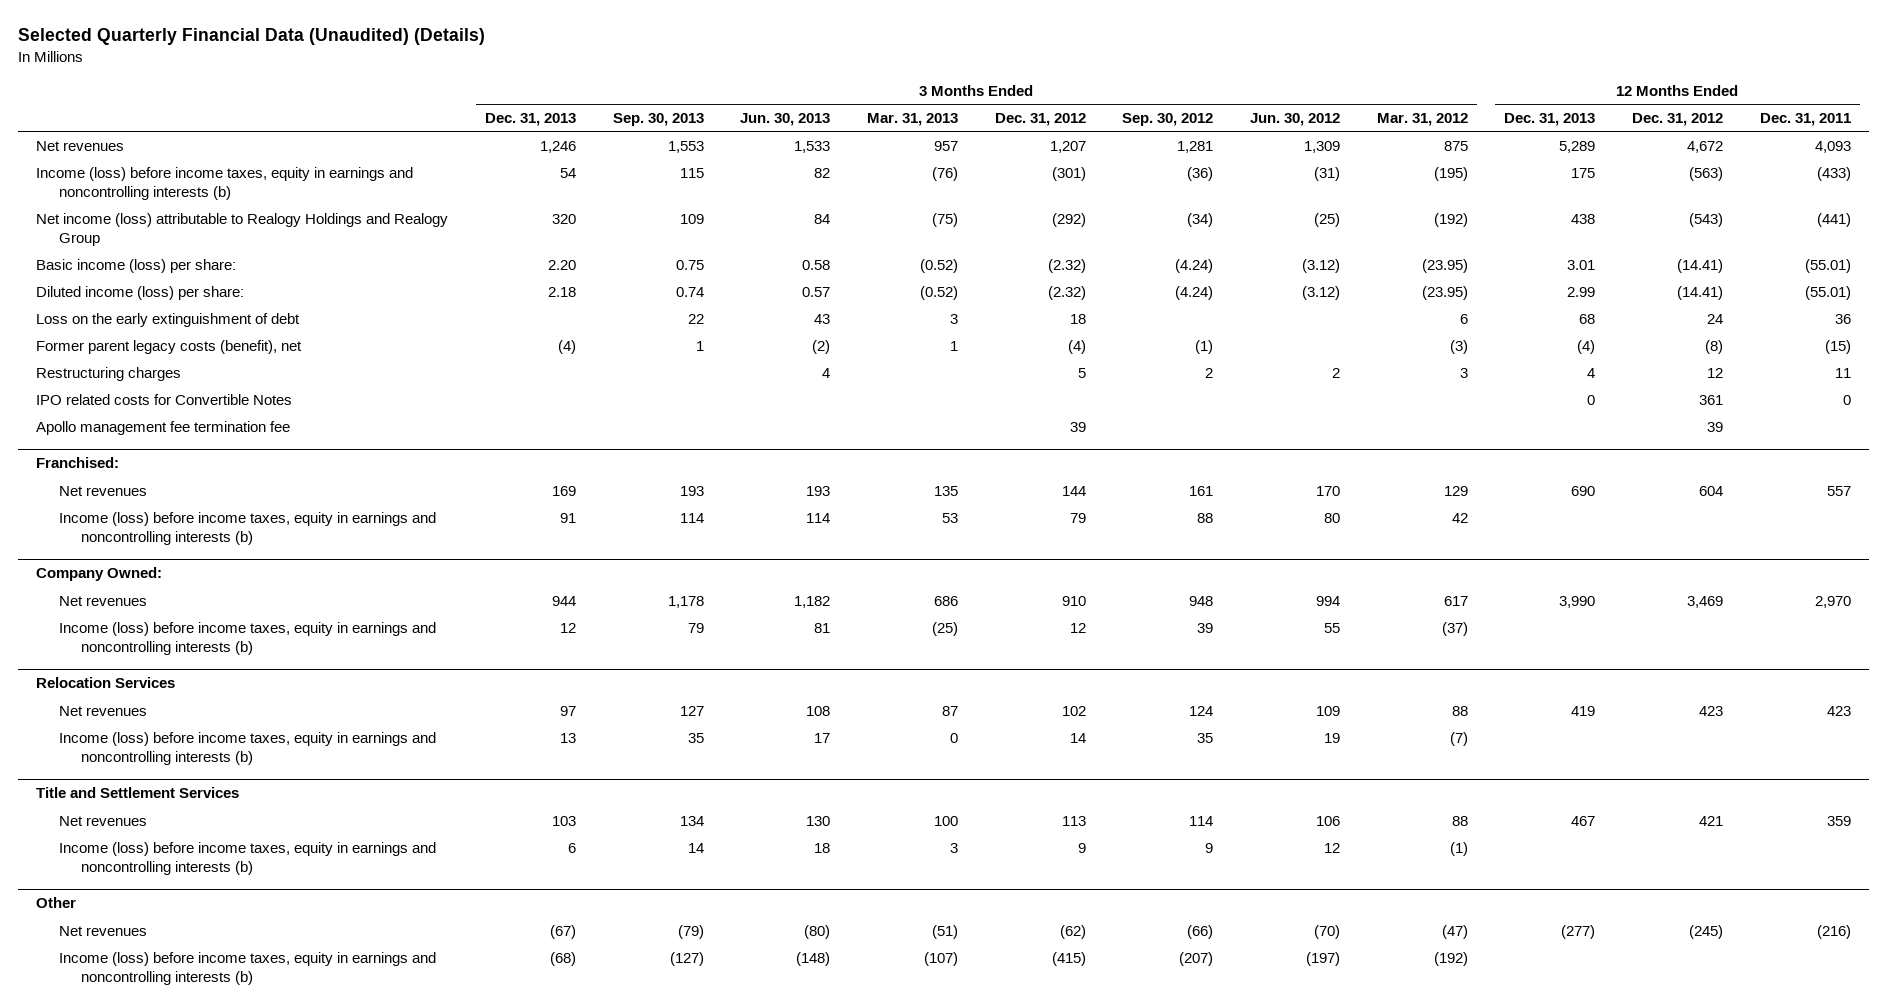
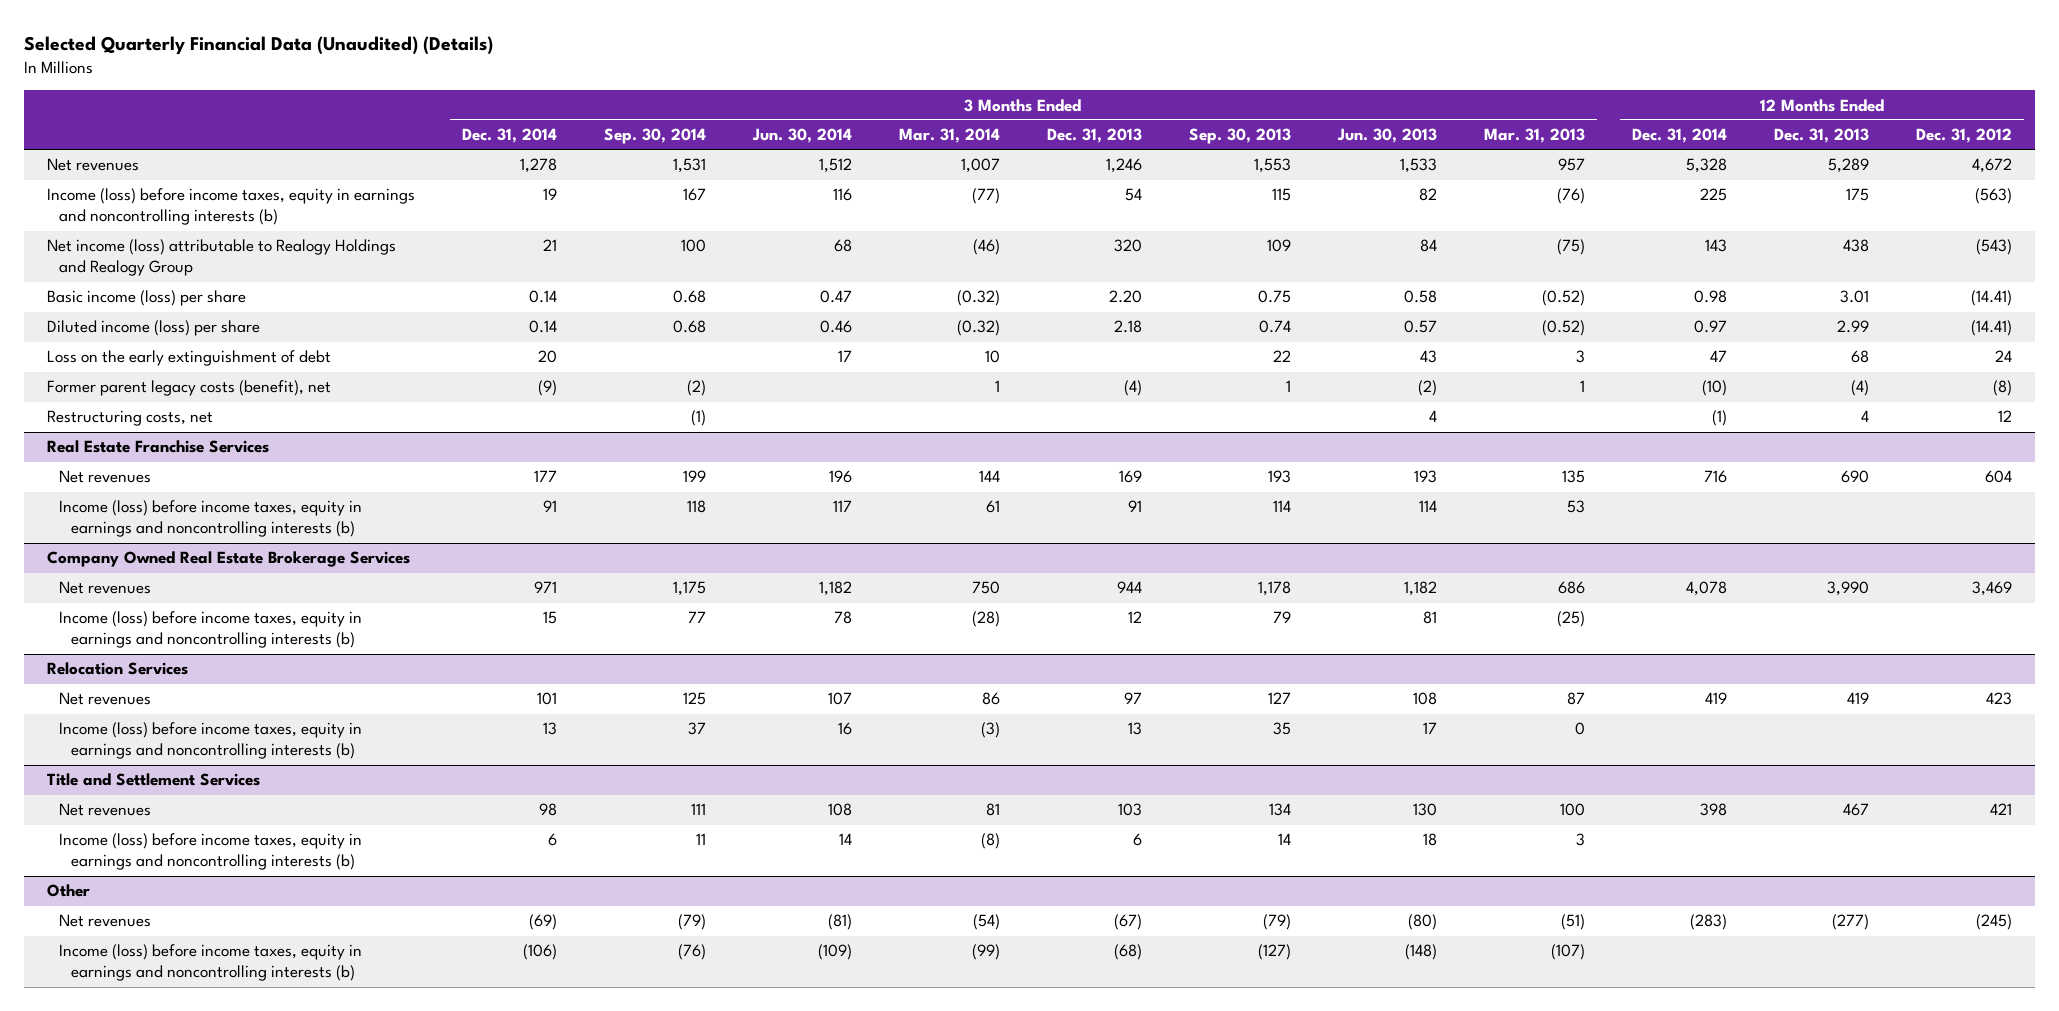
- | 3 Months Ended Dec. 31, 2013 | 3 Months Ended Sep. 30, 2013 | 3 Months Ended Jun. 30, 2013 | 3 Months Ended Mar. 31, 2013 | 3 Months Ended Dec. 31, 2012 | 3 Months Ended Sep. 30, 2012 | 3 Months Ended Jun. 30, 2012 | 3 Months Ended Mar. 31, 2012 | 12 Months Ended Dec. 31, 2013 | 12 Months Ended Dec. 31, 2012 | 12 Months Ended Dec. 31, 2011
+ | 3 Months Ended Dec. 31, 2014 | 3 Months Ended Sep. 30, 2014 | 3 Months Ended Jun. 30, 2014 | 3 Months Ended Mar. 31, 2014 | 3 Months Ended Dec. 31, 2013 | 3 Months Ended Sep. 30, 2013 | 3 Months Ended Jun. 30, 2013 | 3 Months Ended Mar. 31, 2013 | 12 Months Ended Dec. 31, 2014 | 12 Months Ended Dec. 31, 2013 | 12 Months Ended Dec. 31, 2012
- Basic income (loss) per share: | 2.20 | 0.75 | 0.58 | (0.52) | (2.32) | (4.24) | (3.12) | (23.95) | 3.01 | (14.41) | (55.01)
- Diluted income (loss) per share: | 2.18 | 0.74 | 0.57 | (0.52) | (2.32) | (4.24) | (3.12) | (23.95) | 2.99 | (14.41) | (55.01)
+ Basic income (loss) per share | 0.14 | 0.68 | 0.47 | (0.32) | 2.20 | 0.75 | 0.58 | (0.52) | 0.98 | 3.01 | (14.41)
+ Diluted income (loss) per share | 0.14 | 0.68 | 0.46 | (0.32) | 2.18 | 0.74 | 0.57 | (0.52) | 0.97 | 2.99 | (14.41)
- Restructuring charges | | | 4 | | 5 | 2 | 2 | 3 | 4 | 12 | 11
- IPO related costs for Convertible Notes | | | | | | | | | 0 | 361 | 0
- Apollo management fee termination fee | | | | | 39 | | | | | 39 |
- Franchised:
+ Restructuring costs, net | | (1) | | | | | 4 | | (1) | 4 | 12
+ Real Estate Franchise Services
- Company Owned:
+ Company Owned Real Estate Brokerage Services

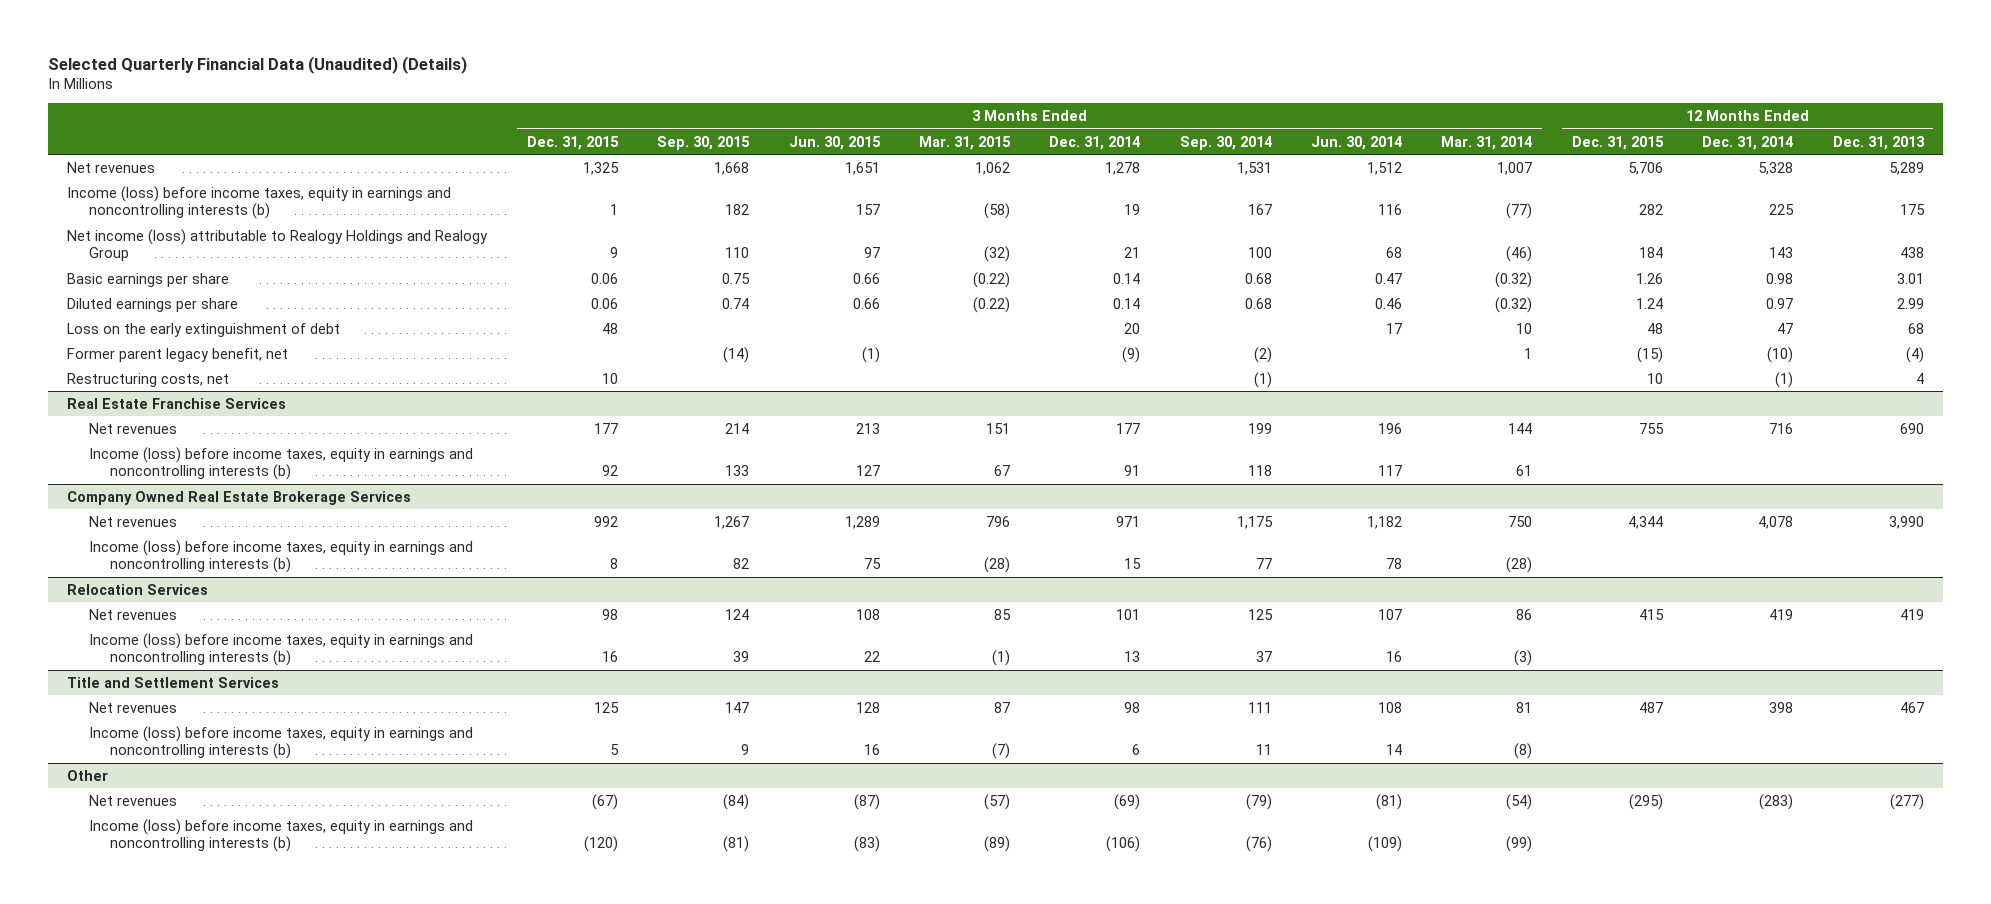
- | 3 Months Ended Dec. 31, 2014 | 3 Months Ended Sep. 30, 2014 | 3 Months Ended Jun. 30, 2014 | 3 Months Ended Mar. 31, 2014 | 3 Months Ended Dec. 31, 2013 | 3 Months Ended Sep. 30, 2013 | 3 Months Ended Jun. 30, 2013 | 3 Months Ended Mar. 31, 2013 | 12 Months Ended Dec. 31, 2014 | 12 Months Ended Dec. 31, 2013 | 12 Months Ended Dec. 31, 2012
+ | 3 Months Ended Dec. 31, 2015 | 3 Months Ended Sep. 30, 2015 | 3 Months Ended Jun. 30, 2015 | 3 Months Ended Mar. 31, 2015 | 3 Months Ended Dec. 31, 2014 | 3 Months Ended Sep. 30, 2014 | 3 Months Ended Jun. 30, 2014 | 3 Months Ended Mar. 31, 2014 | 12 Months Ended Dec. 31, 2015 | 12 Months Ended Dec. 31, 2014 | 12 Months Ended Dec. 31, 2013
- Basic income (loss) per share | 0.14 | 0.68 | 0.47 | (0.32) | 2.20 | 0.75 | 0.58 | (0.52) | 0.98 | 3.01 | (14.41)
- Diluted income (loss) per share | 0.14 | 0.68 | 0.46 | (0.32) | 2.18 | 0.74 | 0.57 | (0.52) | 0.97 | 2.99 | (14.41)
+ Basic earnings per share | 0.06 | 0.75 | 0.66 | (0.22) | 0.14 | 0.68 | 0.47 | (0.32) | 1.26 | 0.98 | 3.01
+ Diluted earnings per share | 0.06 | 0.74 | 0.66 | (0.22) | 0.14 | 0.68 | 0.46 | (0.32) | 1.24 | 0.97 | 2.99
- Former parent legacy costs (benefit), net | (9) | (2) | | 1 | (4) | 1 | (2) | 1 | (10) | (4) | (8)
+ Former parent legacy benefit, net | | (14) | (1) | | (9) | (2) | | 1 | (15) | (10) | (4)

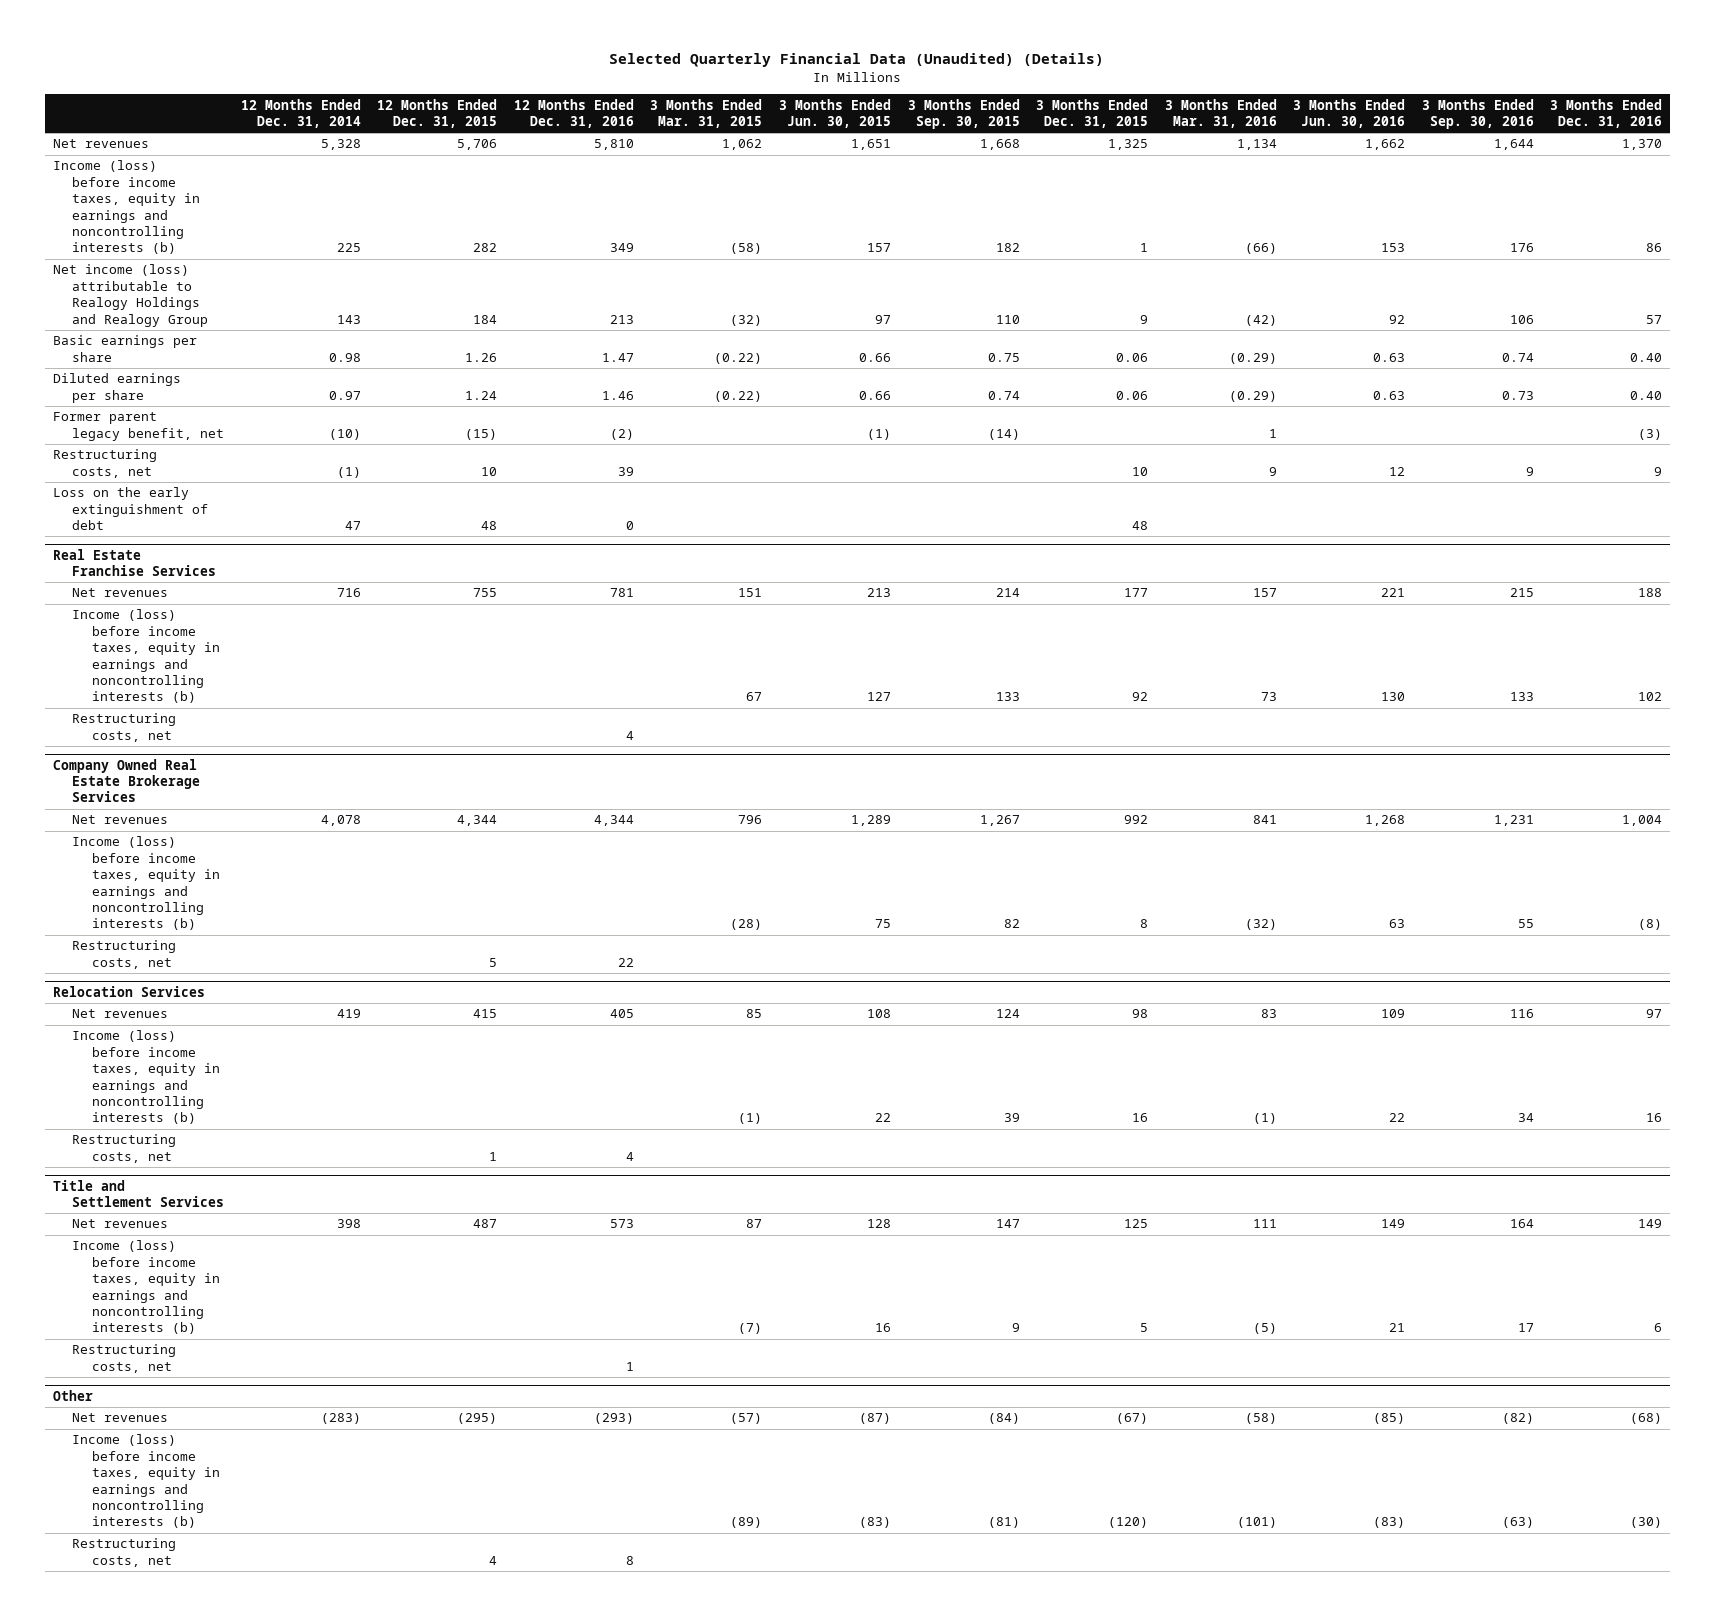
- | 3 Months Ended Dec. 31, 2015 | 3 Months Ended Sep. 30, 2015 | 3 Months Ended Jun. 30, 2015 | 3 Months Ended Mar. 31, 2015 | 3 Months Ended Dec. 31, 2014 | 3 Months Ended Sep. 30, 2014 | 3 Months Ended Jun. 30, 2014 | 3 Months Ended Mar. 31, 2014 | 12 Months Ended Dec. 31, 2015 | 12 Months Ended Dec. 31, 2014 | 12 Months Ended Dec. 31, 2013
+ | 12 Months Ended Dec. 31, 2014 | 12 Months Ended Dec. 31, 2015 | 12 Months Ended Dec. 31, 2016 | 3 Months Ended Mar. 31, 2015 | 3 Months Ended Jun. 30, 2015 | 3 Months Ended Sep. 30, 2015 | 3 Months Ended Dec. 31, 2015 | 3 Months Ended Mar. 31, 2016 | 3 Months Ended Jun. 30, 2016 | 3 Months Ended Sep. 30, 2016 | 3 Months Ended Dec. 31, 2016
moved down: Loss on the early extinguishment of debt | 47 | 48 | 0 | | | | 48 | | | |
@ Real Estate Franchise Services
+ Restructuring costs, net | | | 4 | | | | | | | |
@ Company Owned Real Estate Brokerage Services
+ Restructuring costs, net | | 5 | 22 | | | | | | | |
@ Relocation Services
+ Restructuring costs, net | | 1 | 4 | | | | | | | |
@ Title and Settlement Services
+ Restructuring costs, net | | | 1 | | | | | | | |
@ Other
+ Restructuring costs, net | | 4 | 8 | | | | | | | |

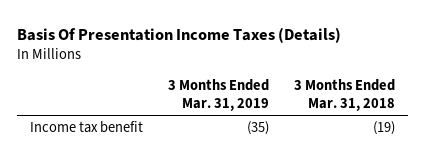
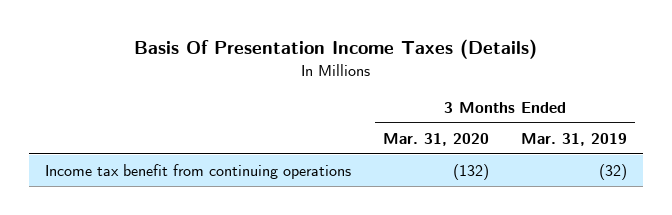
- | 3 Months Ended Mar. 31, 2019 | 3 Months Ended Mar. 31, 2018
+ | 3 Months Ended Mar. 31, 2020 | 3 Months Ended Mar. 31, 2019
- Income tax benefit | (35) | (19)
+ Income tax benefit from continuing operations | (132) | (32)

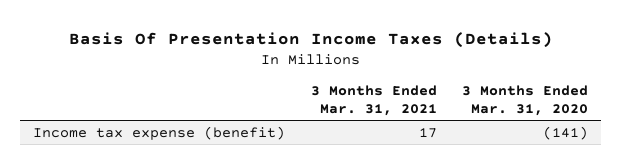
- | 3 Months Ended Mar. 31, 2020 | 3 Months Ended Mar. 31, 2019
+ | 3 Months Ended Mar. 31, 2021 | 3 Months Ended Mar. 31, 2020
- Income tax benefit from continuing operations | (132) | (32)
+ Income tax expense (benefit) | 17 | (141)

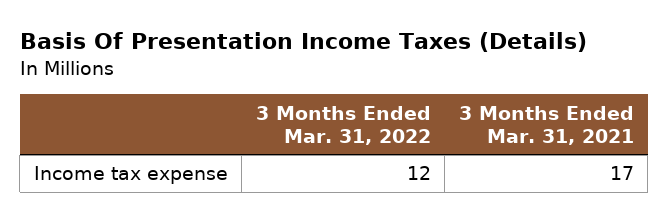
- | 3 Months Ended Mar. 31, 2021 | 3 Months Ended Mar. 31, 2020
+ | 3 Months Ended Mar. 31, 2022 | 3 Months Ended Mar. 31, 2021
- Income tax expense (benefit) | 17 | (141)
+ Income tax expense | 12 | 17

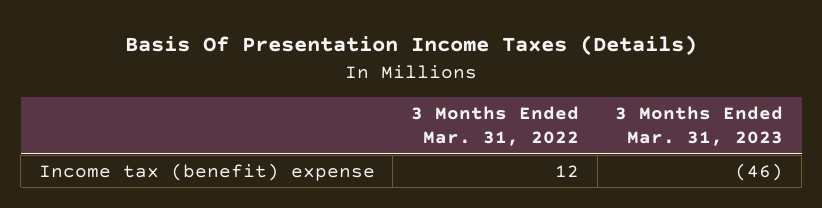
- | 3 Months Ended Mar. 31, 2022 | 3 Months Ended Mar. 31, 2021
+ | 3 Months Ended Mar. 31, 2022 | 3 Months Ended Mar. 31, 2023
- Income tax expense | 12 | 17
+ Income tax (benefit) expense | 12 | (46)

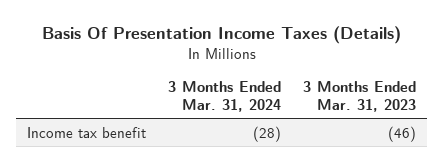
- | 3 Months Ended Mar. 31, 2022 | 3 Months Ended Mar. 31, 2023
+ | 3 Months Ended Mar. 31, 2024 | 3 Months Ended Mar. 31, 2023
- Income tax (benefit) expense | 12 | (46)
+ Income tax benefit | (28) | (46)

